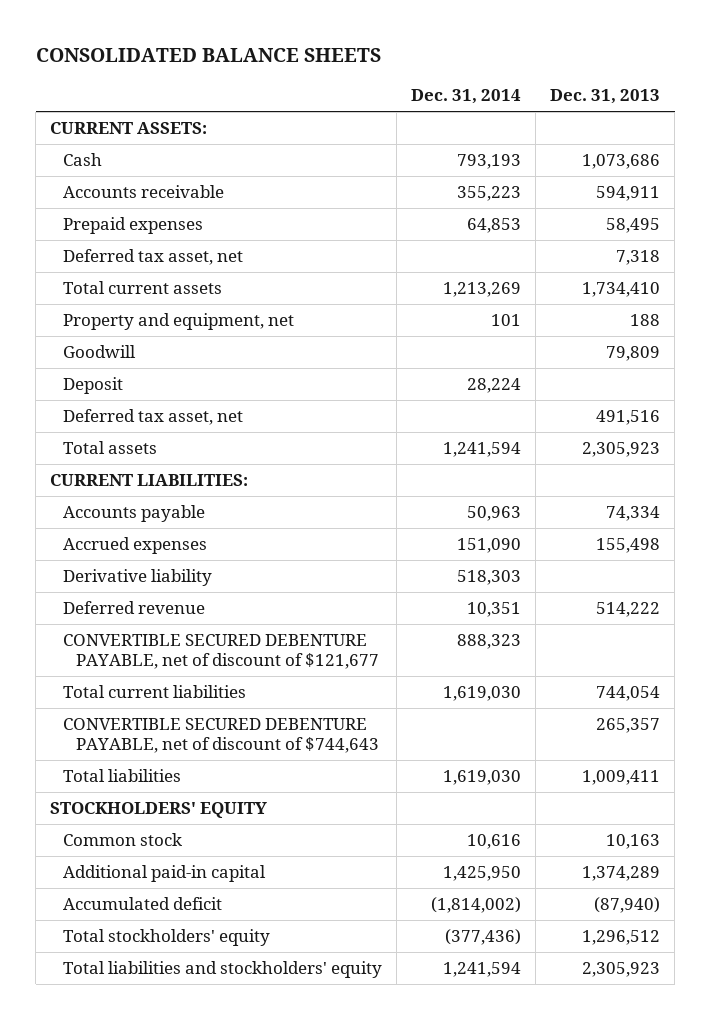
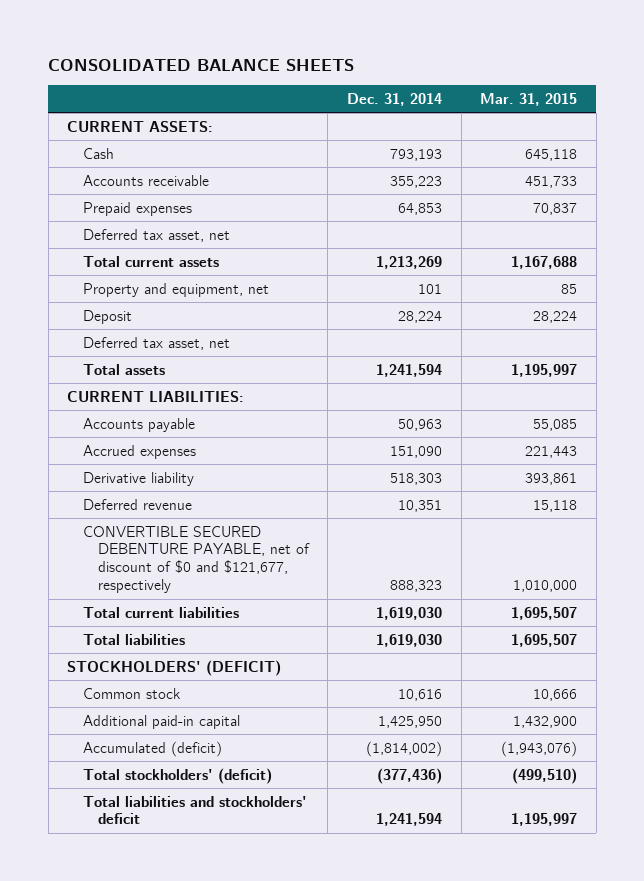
- | Dec. 31, 2014 | Dec. 31, 2013
+ | Dec. 31, 2014 | Mar. 31, 2015
- Goodwill | | 79,809
- CONVERTIBLE SECURED DEBENTURE PAYABLE, net of discount of $121,677 | 888,323 |
+ CONVERTIBLE SECURED DEBENTURE PAYABLE, net of discount of $0 and $121,677, respectively | 888,323 | 1,010,000
- CONVERTIBLE SECURED DEBENTURE PAYABLE, net of discount of $744,643 | | 265,357
- STOCKHOLDERS' EQUITY
+ STOCKHOLDERS' (DEFICIT)
- Accumulated deficit | (1,814,002) | (87,940)
- Total stockholders' equity | (377,436) | 1,296,512
- Total liabilities and stockholders' equity | 1,241,594 | 2,305,923
+ Accumulated (deficit) | (1,814,002) | (1,943,076)
+ Total stockholders' (deficit) | (377,436) | (499,510)
+ Total liabilities and stockholders' deficit | 1,241,594 | 1,195,997

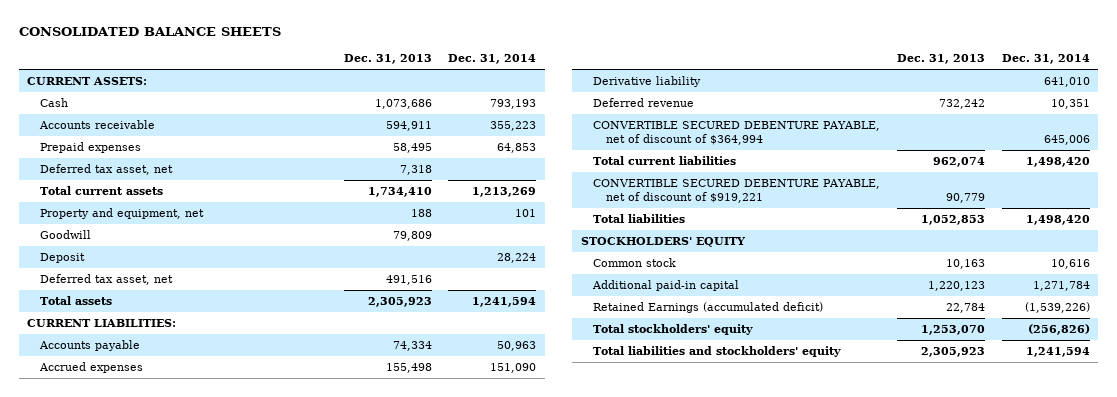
- | Dec. 31, 2014 | Mar. 31, 2015
+ | Dec. 31, 2013 | Dec. 31, 2014
+ Goodwill | 79,809 |
- Derivative liability | 518,303 | 393,861
+ Derivative liability | | 641,010
- CONVERTIBLE SECURED DEBENTURE PAYABLE, net of discount of $0 and $121,677, respectively | 888,323 | 1,010,000
- Total current liabilities | 1,619,030 | 1,695,507
- Total liabilities | 1,619,030 | 1,695,507
- STOCKHOLDERS' (DEFICIT)
+ CONVERTIBLE SECURED DEBENTURE PAYABLE, net of discount of $364,994 | | 645,006
+ Total current liabilities | 962,074 | 1,498,420
+ CONVERTIBLE SECURED DEBENTURE PAYABLE, net of discount of $919,221 | 90,779 |
+ Total liabilities | 1,052,853 | 1,498,420
+ STOCKHOLDERS' EQUITY
- Additional paid-in capital | 1,425,950 | 1,432,900
- Accumulated (deficit) | (1,814,002) | (1,943,076)
- Total stockholders' (deficit) | (377,436) | (499,510)
- Total liabilities and stockholders' deficit | 1,241,594 | 1,195,997
+ Additional paid-in capital | 1,220,123 | 1,271,784
+ Retained Earnings (accumulated deficit) | 22,784 | (1,539,226)
+ Total stockholders' equity | 1,253,070 | (256,826)
+ Total liabilities and stockholders' equity | 2,305,923 | 1,241,594

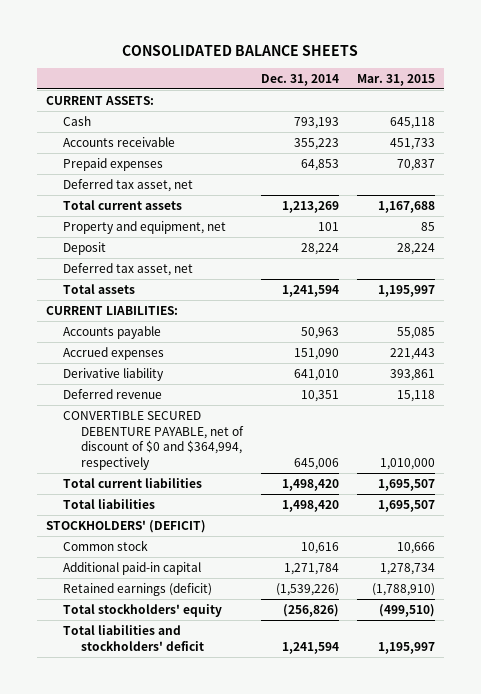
- | Dec. 31, 2013 | Dec. 31, 2014
+ | Dec. 31, 2014 | Mar. 31, 2015
- Goodwill | 79,809 |
- CONVERTIBLE SECURED DEBENTURE PAYABLE, net of discount of $364,994 | | 645,006
+ CONVERTIBLE SECURED DEBENTURE PAYABLE, net of discount of $0 and $364,994, respectively | 645,006 | 1,010,000
- CONVERTIBLE SECURED DEBENTURE PAYABLE, net of discount of $919,221 | 90,779 |
- STOCKHOLDERS' EQUITY
+ STOCKHOLDERS' (DEFICIT)
- Retained Earnings (accumulated deficit) | 22,784 | (1,539,226)
+ Retained earnings (deficit) | (1,539,226) | (1,788,910)
- Total liabilities and stockholders' equity | 2,305,923 | 1,241,594
+ Total liabilities and stockholders' deficit | 1,241,594 | 1,195,997

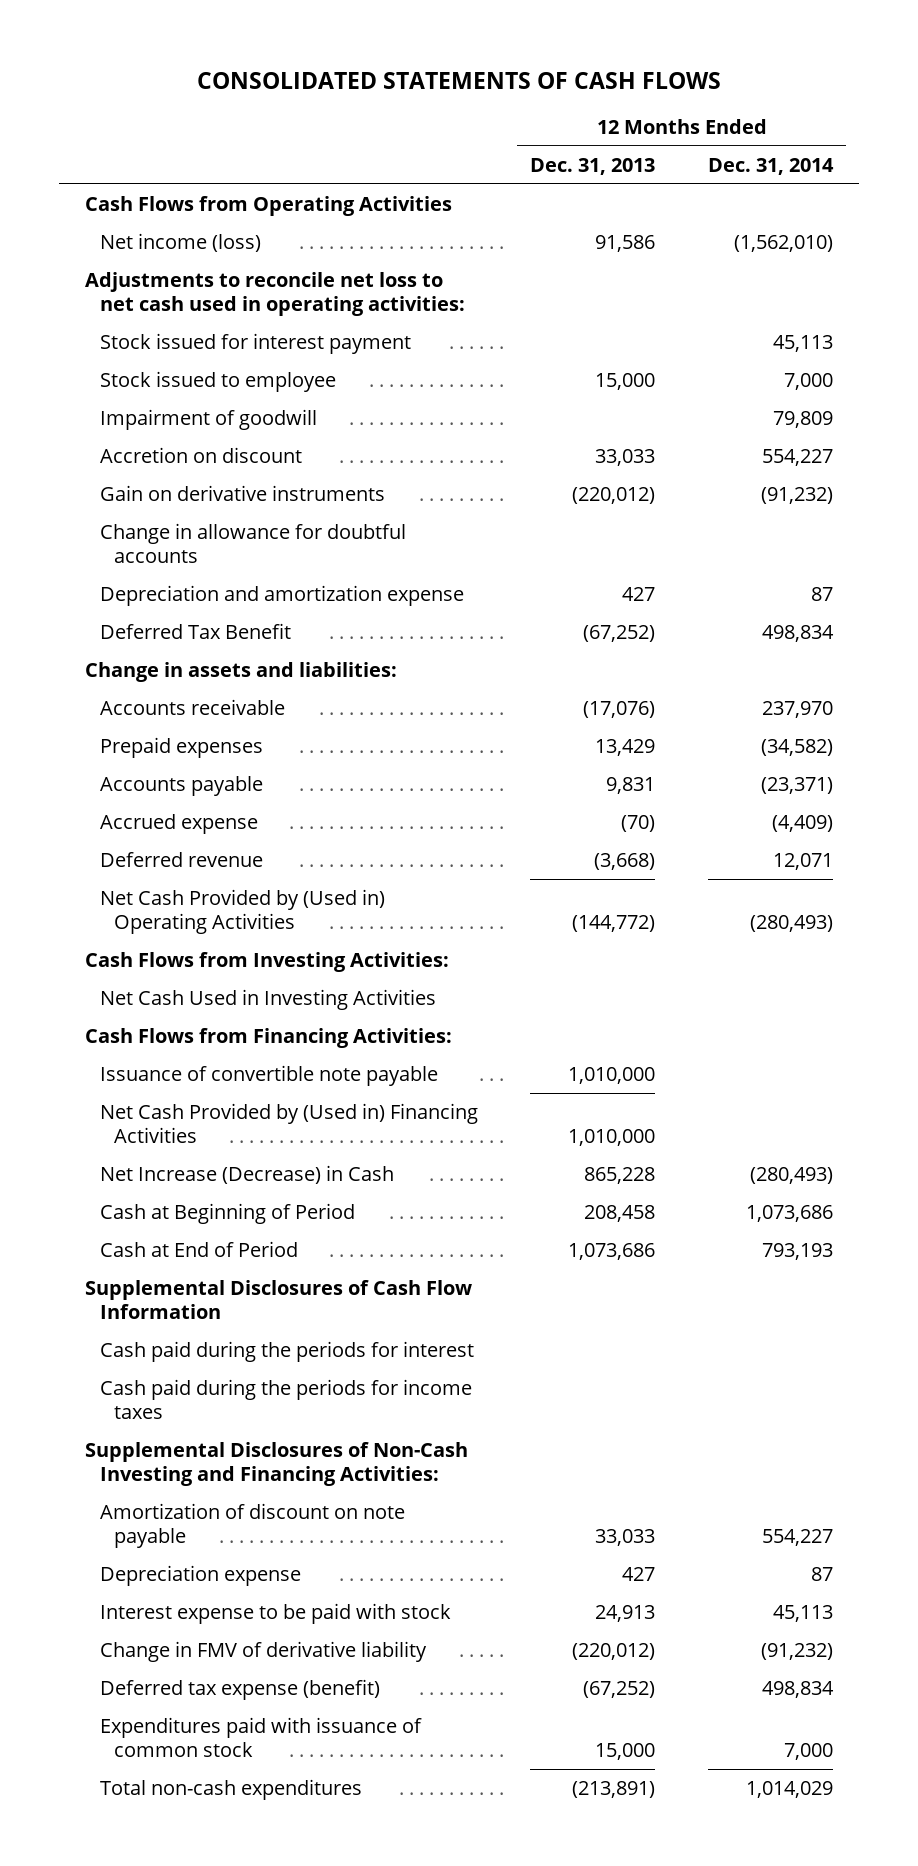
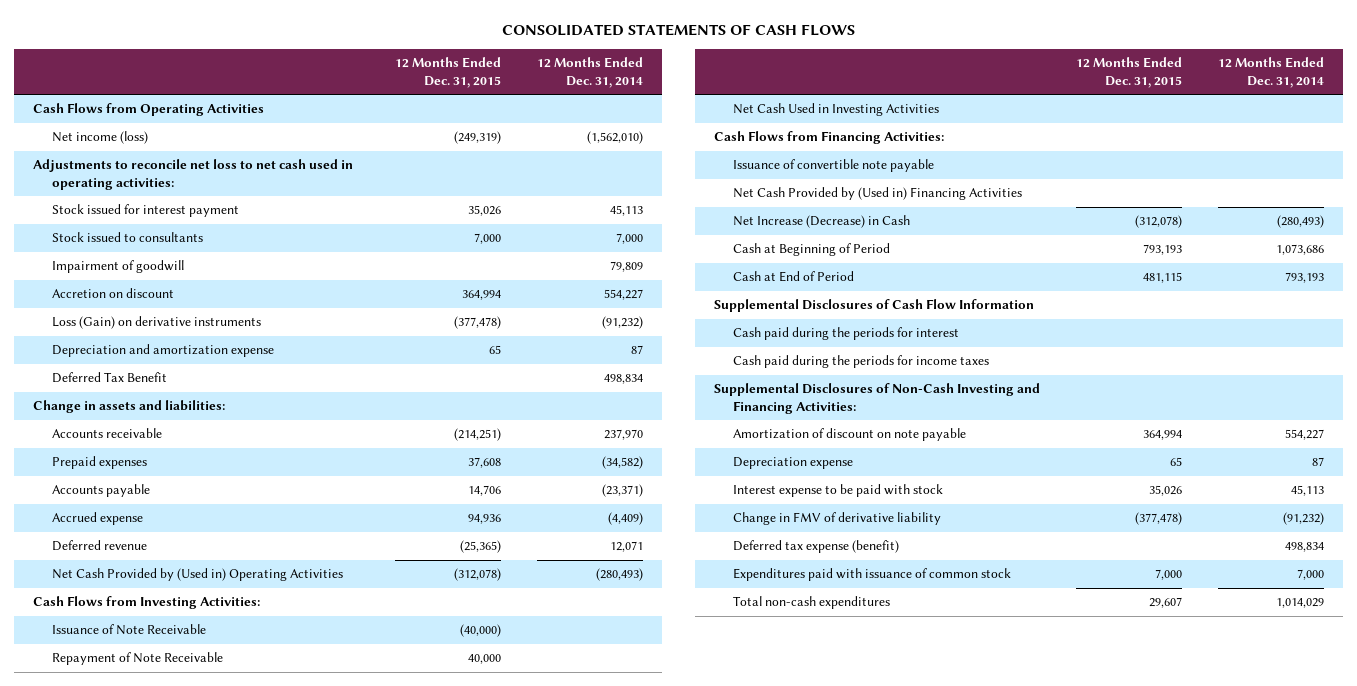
- | 12 Months Ended Dec. 31, 2013 | 12 Months Ended Dec. 31, 2014
+ | 12 Months Ended Dec. 31, 2015 | 12 Months Ended Dec. 31, 2014
- Stock issued to employee | 15,000 | 7,000
+ Stock issued to consultants | 7,000 | 7,000
- Gain on derivative instruments | (220,012) | (91,232)
- Change in allowance for doubtful accounts
+ Loss (Gain) on derivative instruments | (377,478) | (91,232)
+ Issuance of Note Receivable | (40,000) |
+ Repayment of Note Receivable | 40,000 |

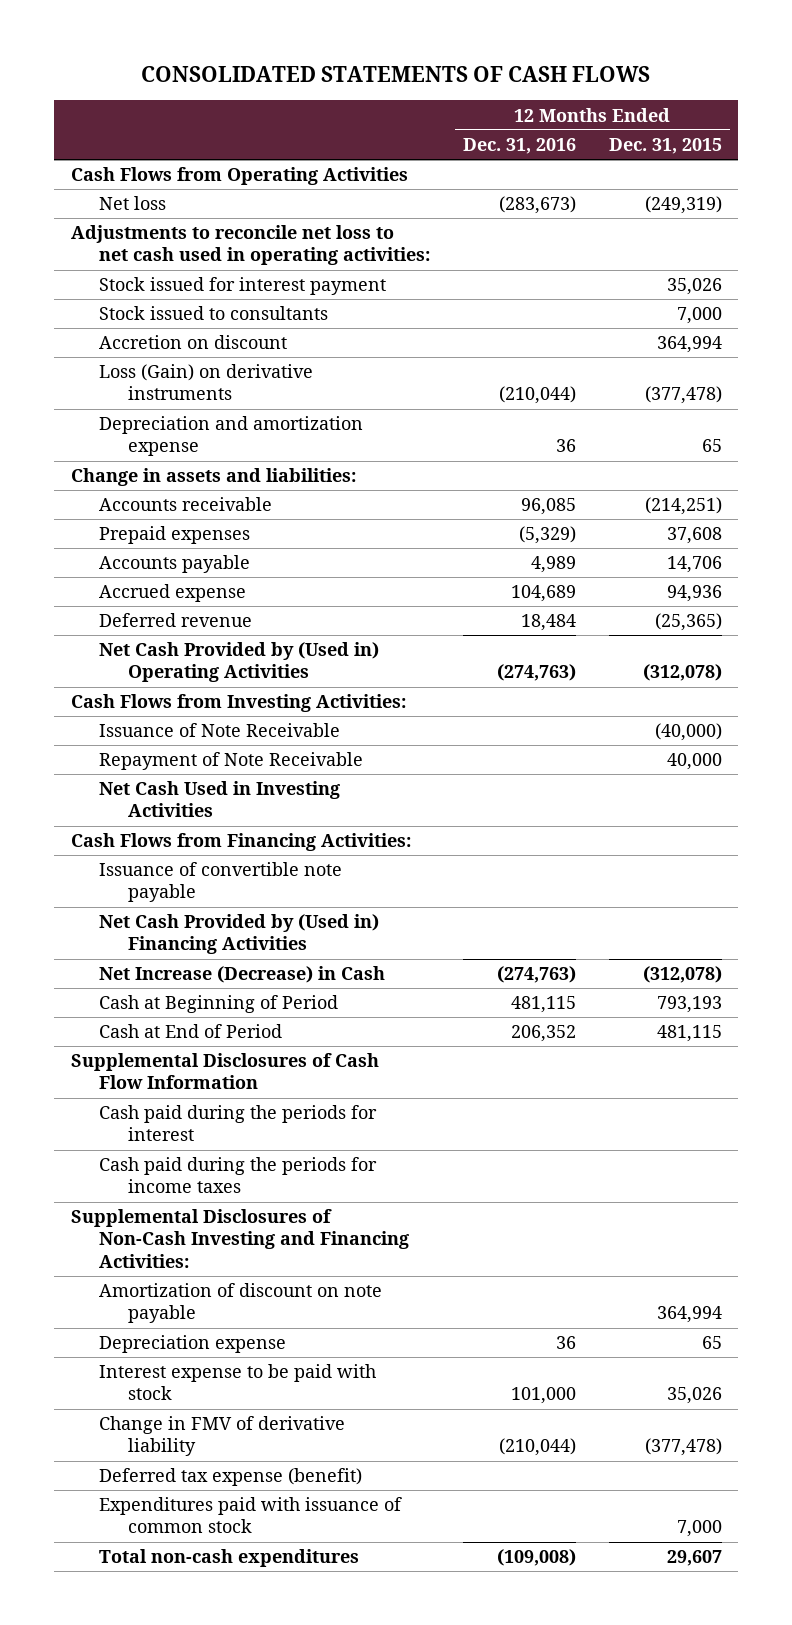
- | 12 Months Ended Dec. 31, 2015 | 12 Months Ended Dec. 31, 2014
+ | 12 Months Ended Dec. 31, 2016 | 12 Months Ended Dec. 31, 2015
- Net income (loss) | (249,319) | (1,562,010)
+ Net loss | (283,673) | (249,319)
- Impairment of goodwill | | 79,809
- Deferred Tax Benefit | | 498,834

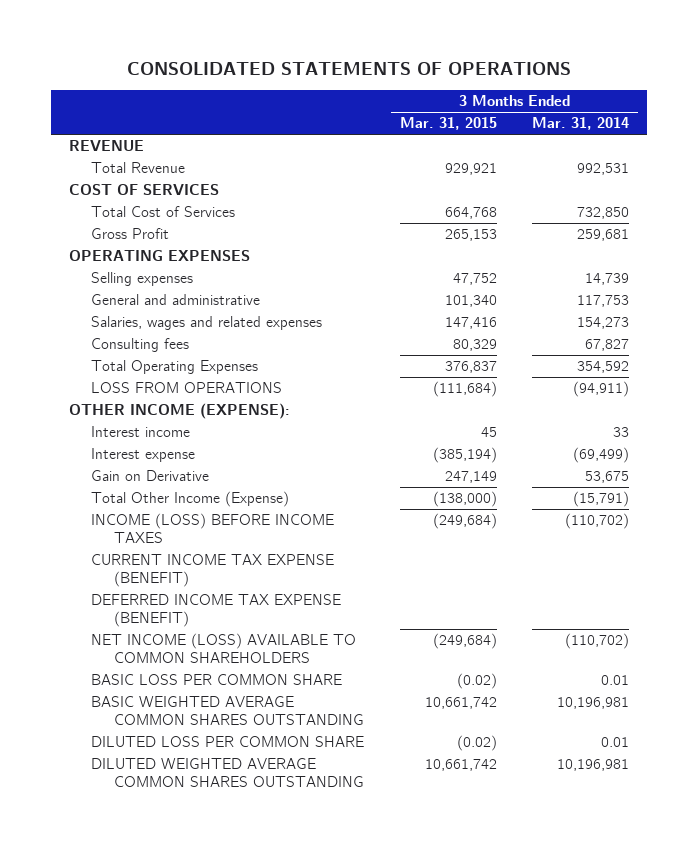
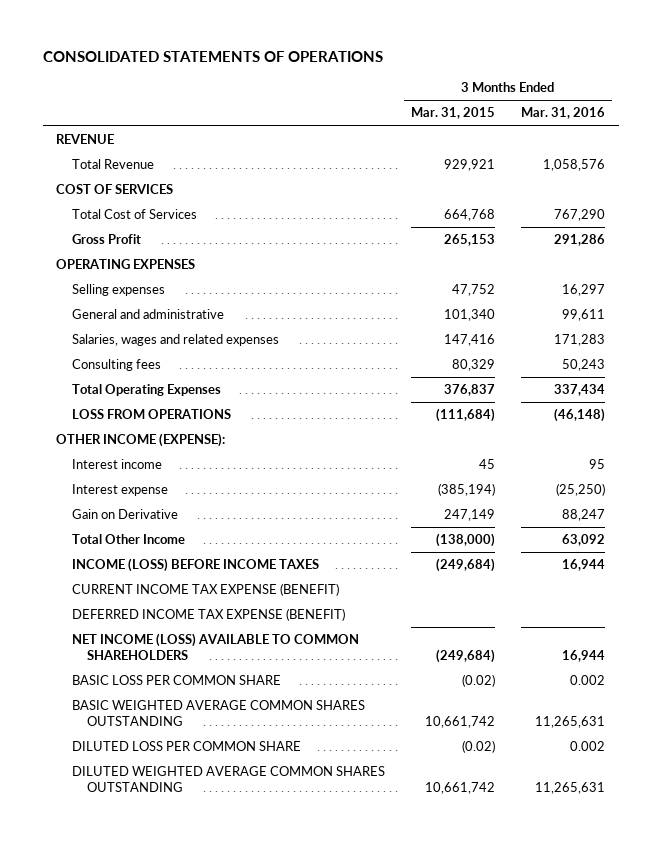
- | 3 Months Ended Mar. 31, 2015 | 3 Months Ended Mar. 31, 2014
+ | 3 Months Ended Mar. 31, 2015 | 3 Months Ended Mar. 31, 2016
- Total Other Income (Expense) | (138,000) | (15,791)
+ Total Other Income | (138,000) | 63,092

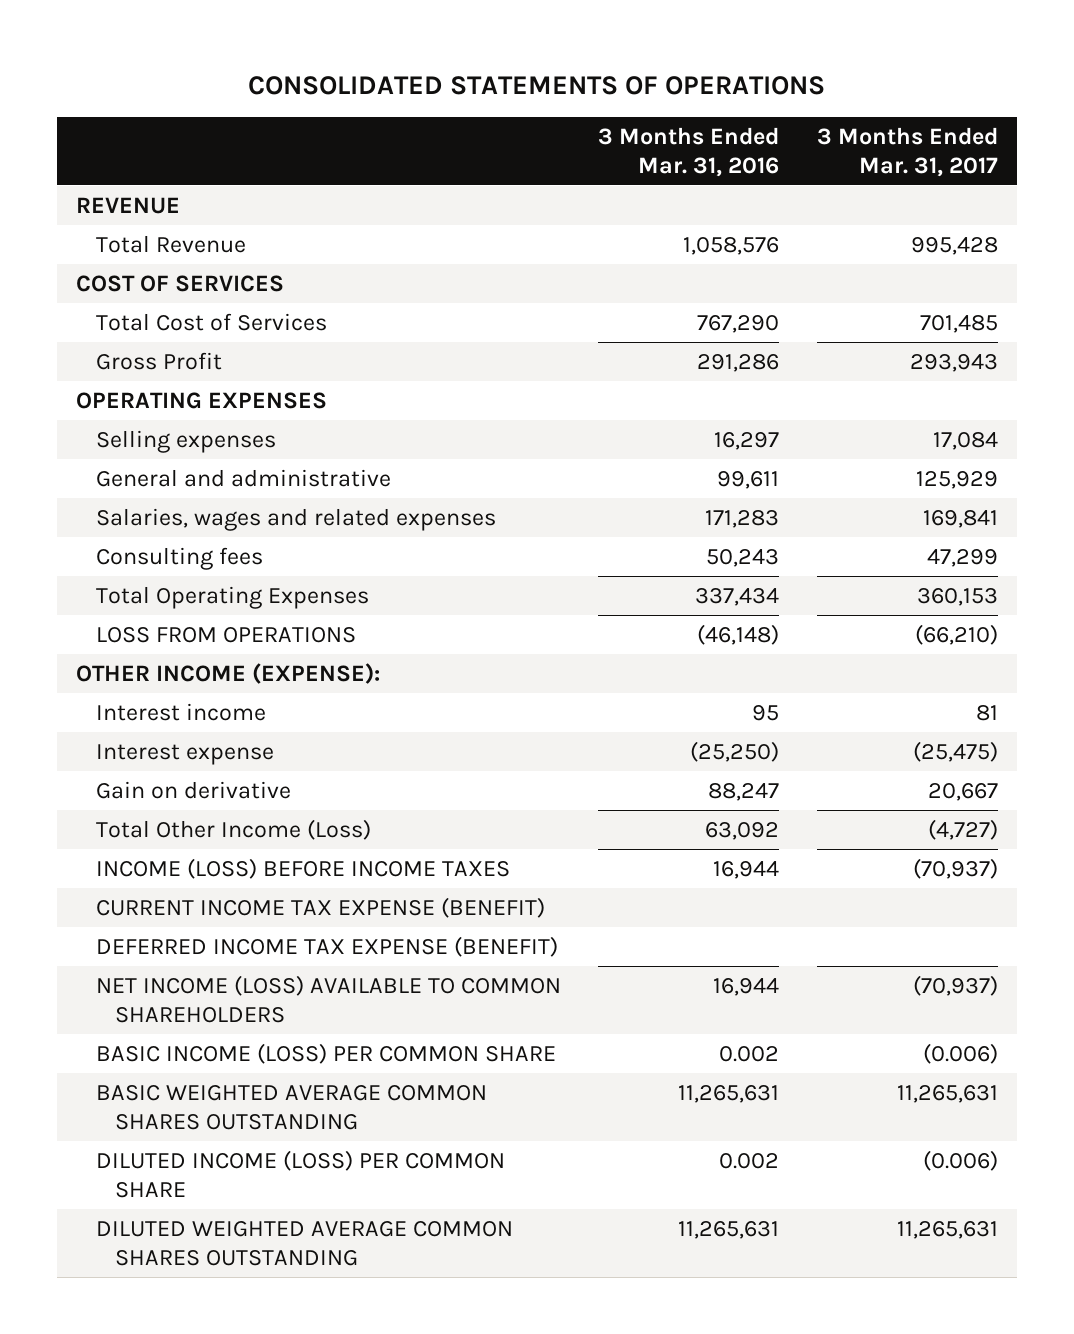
- | 3 Months Ended Mar. 31, 2015 | 3 Months Ended Mar. 31, 2016
+ | 3 Months Ended Mar. 31, 2016 | 3 Months Ended Mar. 31, 2017
- Gain on Derivative | 247,149 | 88,247
- Total Other Income | (138,000) | 63,092
+ Gain on derivative | 88,247 | 20,667
+ Total Other Income (Loss) | 63,092 | (4,727)
- BASIC LOSS PER COMMON SHARE | (0.02) | 0.002
+ BASIC INCOME (LOSS) PER COMMON SHARE | 0.002 | (0.006)
- DILUTED LOSS PER COMMON SHARE | (0.02) | 0.002
+ DILUTED INCOME (LOSS) PER COMMON SHARE | 0.002 | (0.006)

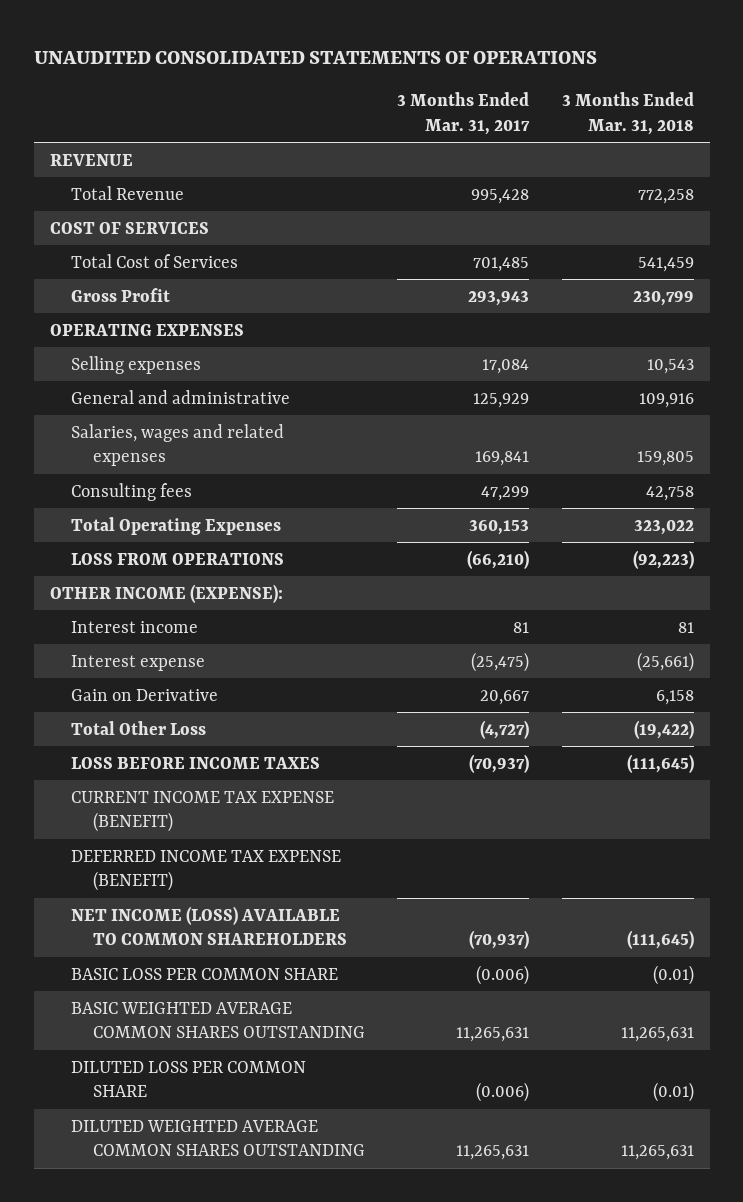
- CONSOLIDATED STATEMENTS OF OPERATIONS
+ UNAUDITED CONSOLIDATED STATEMENTS OF OPERATIONS
- | 3 Months Ended Mar. 31, 2016 | 3 Months Ended Mar. 31, 2017
+ | 3 Months Ended Mar. 31, 2017 | 3 Months Ended Mar. 31, 2018
- Gain on derivative | 88,247 | 20,667
- Total Other Income (Loss) | 63,092 | (4,727)
- INCOME (LOSS) BEFORE INCOME TAXES | 16,944 | (70,937)
+ Gain on Derivative | 20,667 | 6,158
+ Total Other Loss | (4,727) | (19,422)
+ LOSS BEFORE INCOME TAXES | (70,937) | (111,645)
- BASIC INCOME (LOSS) PER COMMON SHARE | 0.002 | (0.006)
+ BASIC LOSS PER COMMON SHARE | (0.006) | (0.01)
- DILUTED INCOME (LOSS) PER COMMON SHARE | 0.002 | (0.006)
+ DILUTED LOSS PER COMMON SHARE | (0.006) | (0.01)

